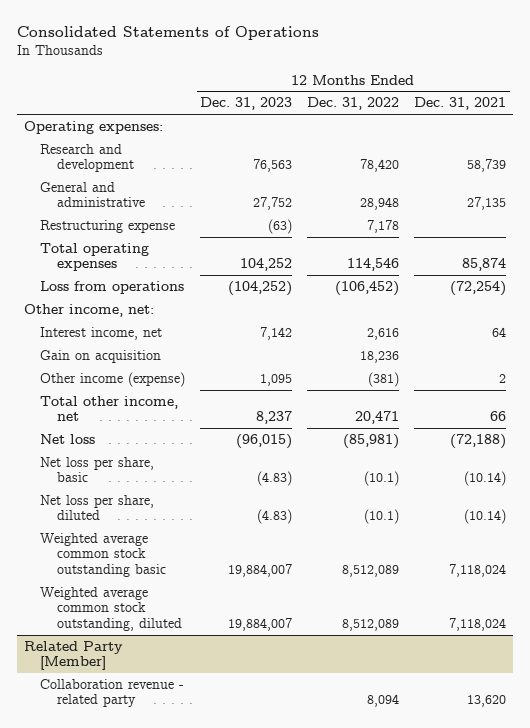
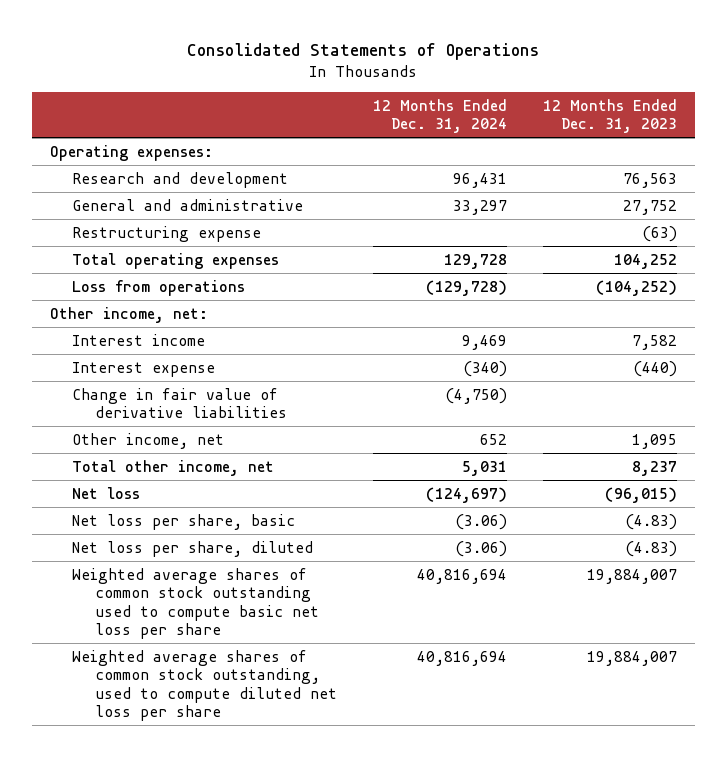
- | 12 Months Ended Dec. 31, 2023 | 12 Months Ended Dec. 31, 2022 | 12 Months Ended Dec. 31, 2021
+ | 12 Months Ended Dec. 31, 2024 | 12 Months Ended Dec. 31, 2023
- Interest income, net | 7,142 | 2,616 | 64
- Gain on acquisition | | 18,236 |
- Other income (expense) | 1,095 | (381) | 2
+ Interest income | 9,469 | 7,582
+ Interest expense | (340) | (440)
+ Change in fair value of derivative liabilities | (4,750) |
+ Other income, net | 652 | 1,095
- Weighted average common stock outstanding basic | 19,884,007 | 8,512,089 | 7,118,024
- Weighted average common stock outstanding, diluted | 19,884,007 | 8,512,089 | 7,118,024
- Related Party [Member]
- Collaboration revenue - related party | | 8,094 | 13,620
+ Weighted average shares of common stock outstanding used to compute basic net loss per share | 40,816,694 | 19,884,007
+ Weighted average shares of common stock outstanding, used to compute diluted net loss per share | 40,816,694 | 19,884,007

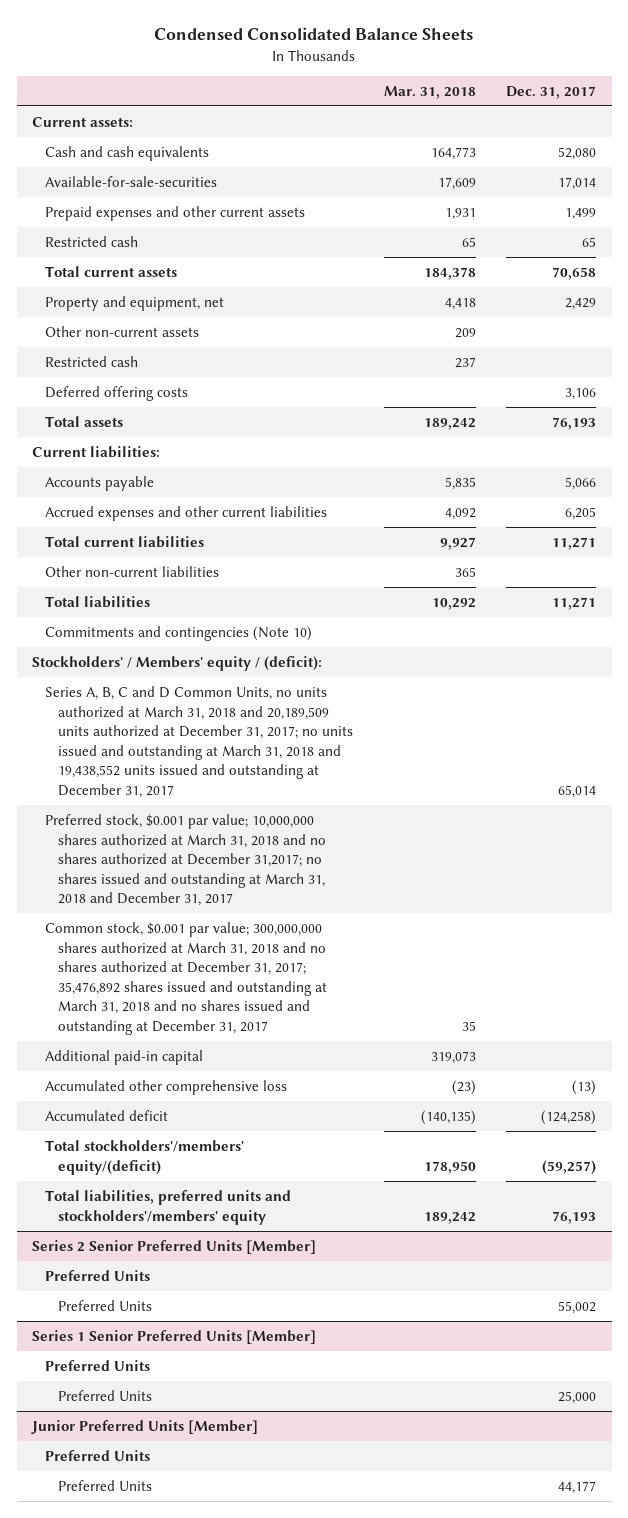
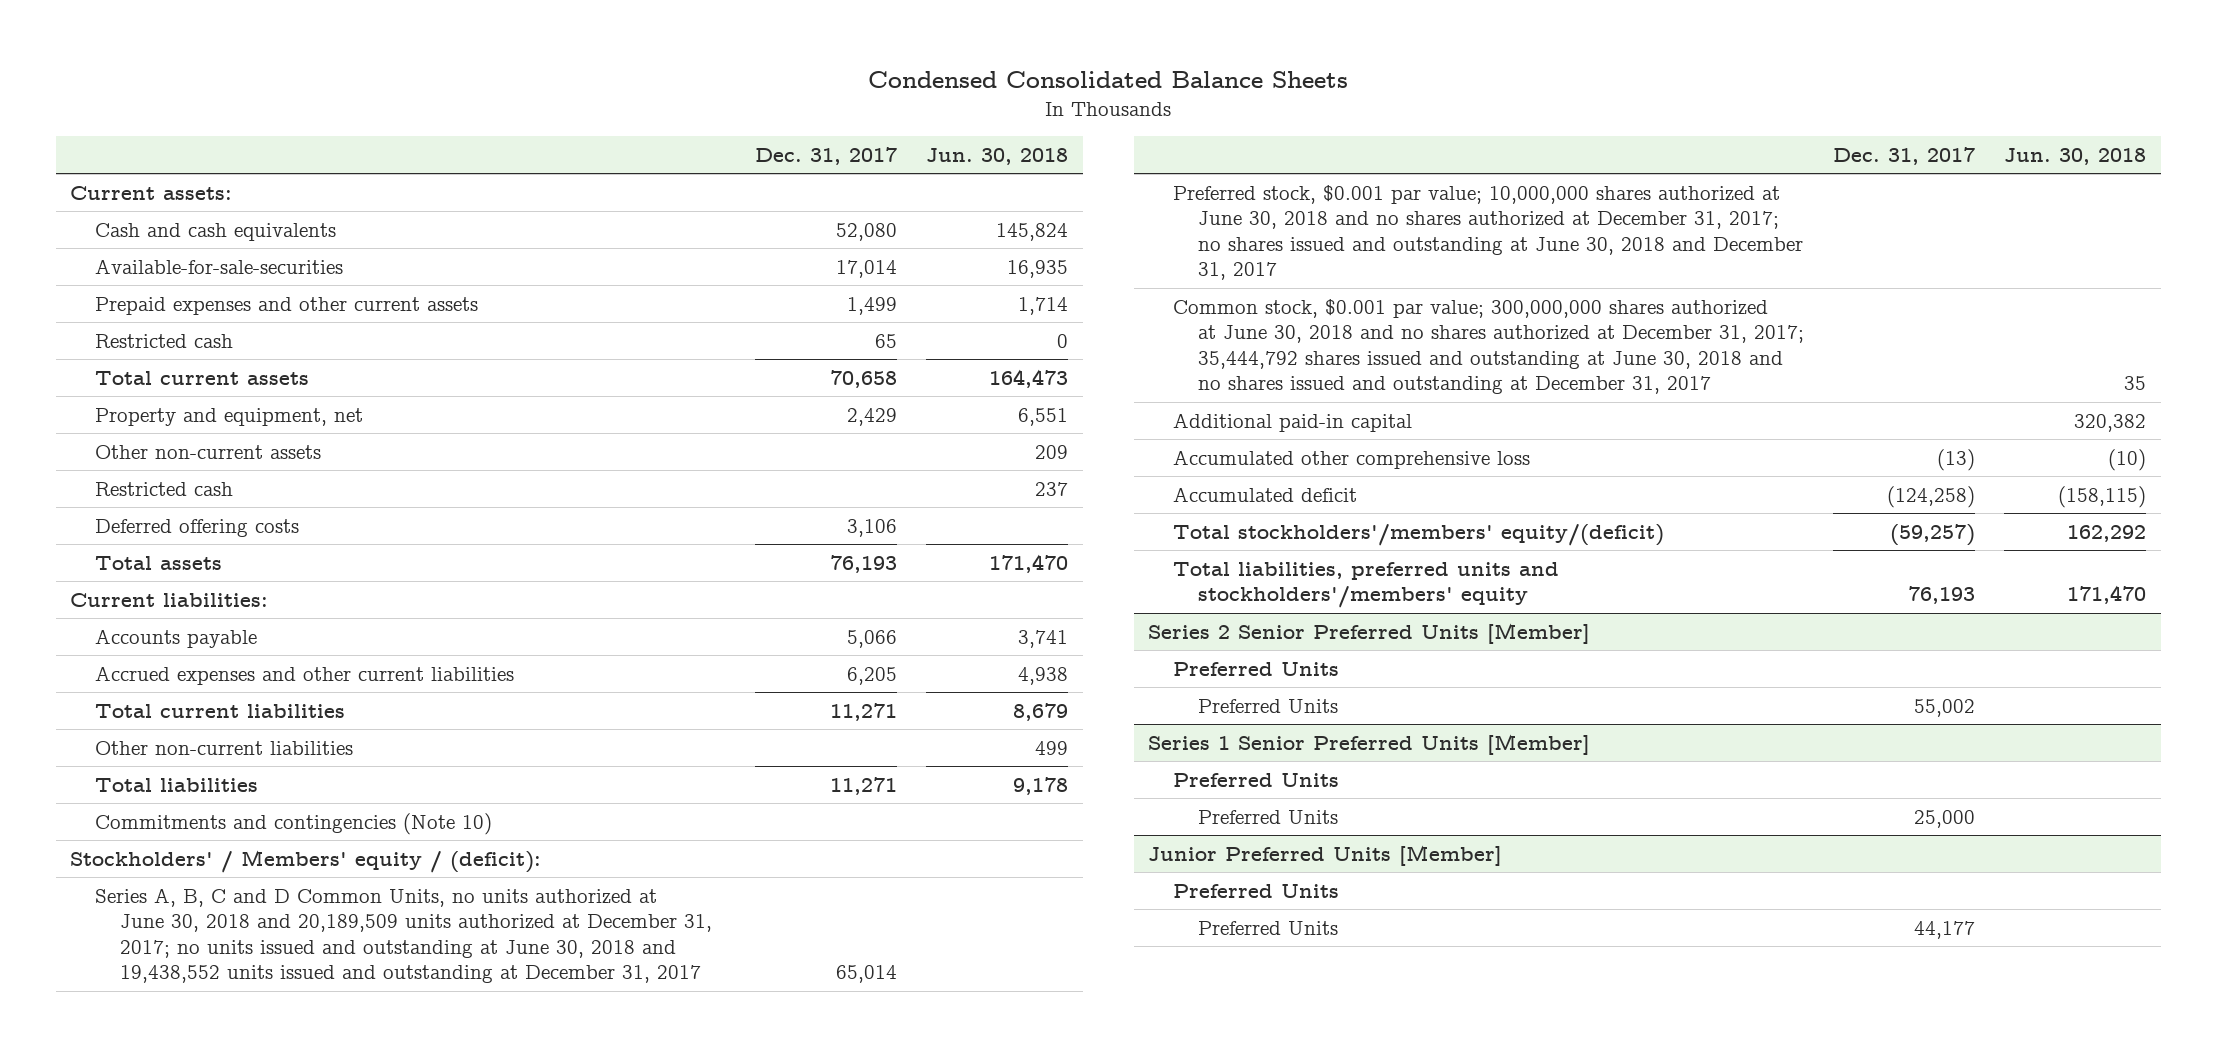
- | Mar. 31, 2018 | Dec. 31, 2017
+ | Dec. 31, 2017 | Jun. 30, 2018
- Series A, B, C and D Common Units, no units authorized at March 31, 2018 and 20,189,509 units authorized at December 31, 2017; no units issued and outstanding at March 31, 2018 and 19,438,552 units issued and outstanding at December 31, 2017 | | 65,014
- Preferred stock, $0.001 par value; 10,000,000 shares authorized at March 31, 2018 and no shares authorized at December 31,2017; no shares issued and outstanding at March 31, 2018 and December 31, 2017
- Common stock, $0.001 par value; 300,000,000 shares authorized at March 31, 2018 and no shares authorized at December 31, 2017; 35,476,892 shares issued and outstanding at March 31, 2018 and no shares issued and outstanding at December 31, 2017 | 35 |
+ Series A, B, C and D Common Units, no units authorized at June 30, 2018 and 20,189,509 units authorized at December 31, 2017; no units issued and outstanding at June 30, 2018 and 19,438,552 units issued and outstanding at December 31, 2017 | 65,014 |
+ Preferred stock, $0.001 par value; 10,000,000 shares authorized at June 30, 2018 and no shares authorized at December 31, 2017; no shares issued and outstanding at June 30, 2018 and December 31, 2017
+ Common stock, $0.001 par value; 300,000,000 shares authorized at June 30, 2018 and no shares authorized at December 31, 2017; 35,444,792 shares issued and outstanding at June 30, 2018 and no shares issued and outstanding at December 31, 2017 | | 35

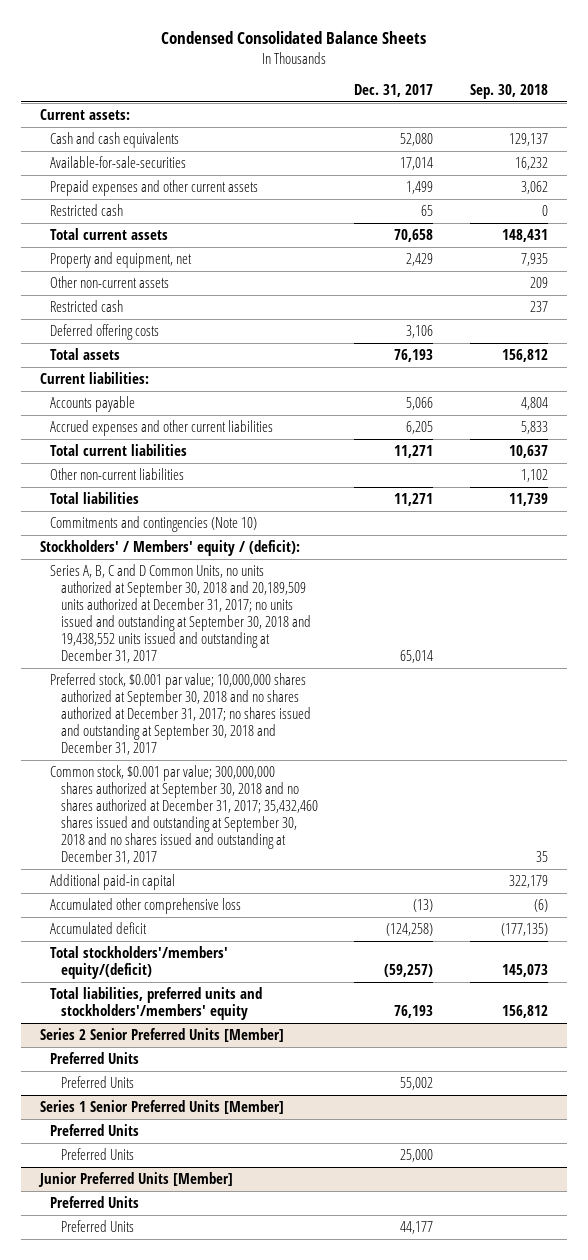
- | Dec. 31, 2017 | Jun. 30, 2018
+ | Dec. 31, 2017 | Sep. 30, 2018
- Series A, B, C and D Common Units, no units authorized at June 30, 2018 and 20,189,509 units authorized at December 31, 2017; no units issued and outstanding at June 30, 2018 and 19,438,552 units issued and outstanding at December 31, 2017 | 65,014 |
- Preferred stock, $0.001 par value; 10,000,000 shares authorized at June 30, 2018 and no shares authorized at December 31, 2017; no shares issued and outstanding at June 30, 2018 and December 31, 2017
- Common stock, $0.001 par value; 300,000,000 shares authorized at June 30, 2018 and no shares authorized at December 31, 2017; 35,444,792 shares issued and outstanding at June 30, 2018 and no shares issued and outstanding at December 31, 2017 | | 35
+ Series A, B, C and D Common Units, no units authorized at September 30, 2018 and 20,189,509 units authorized at December 31, 2017; no units issued and outstanding at September 30, 2018 and 19,438,552 units issued and outstanding at December 31, 2017 | 65,014 |
+ Preferred stock, $0.001 par value; 10,000,000 shares authorized at September 30, 2018 and no shares authorized at December 31, 2017; no shares issued and outstanding at September 30, 2018 and December 31, 2017
+ Common stock, $0.001 par value; 300,000,000 shares authorized at September 30, 2018 and no shares authorized at December 31, 2017; 35,432,460 shares issued and outstanding at September 30, 2018 and no shares issued and outstanding at December 31, 2017 | | 35

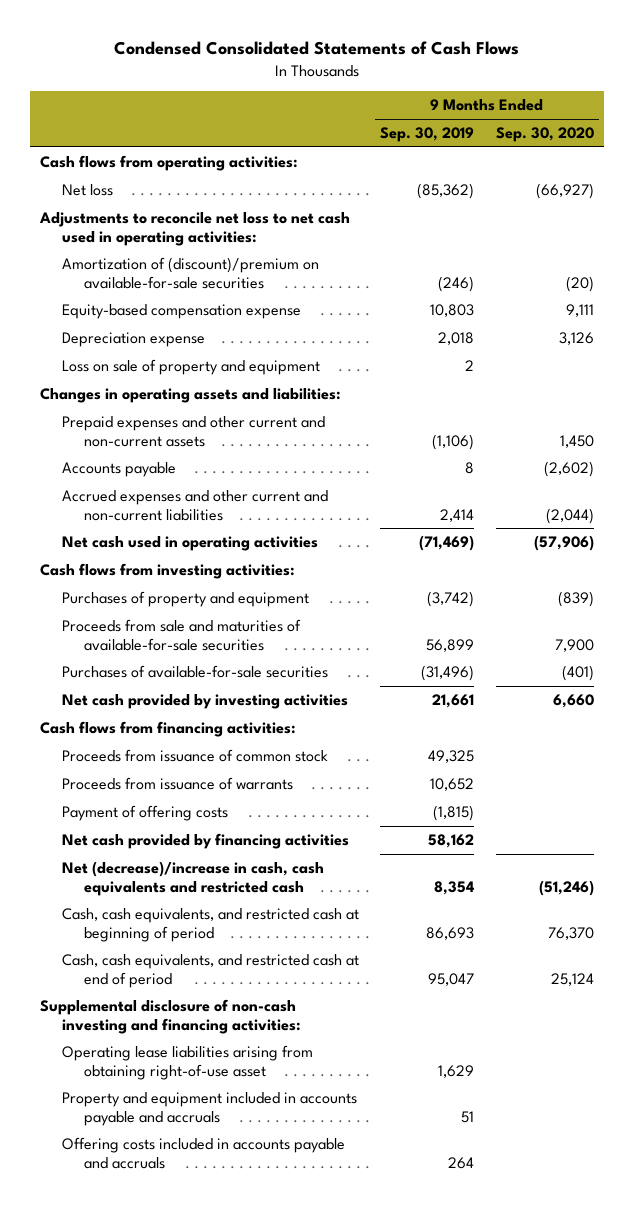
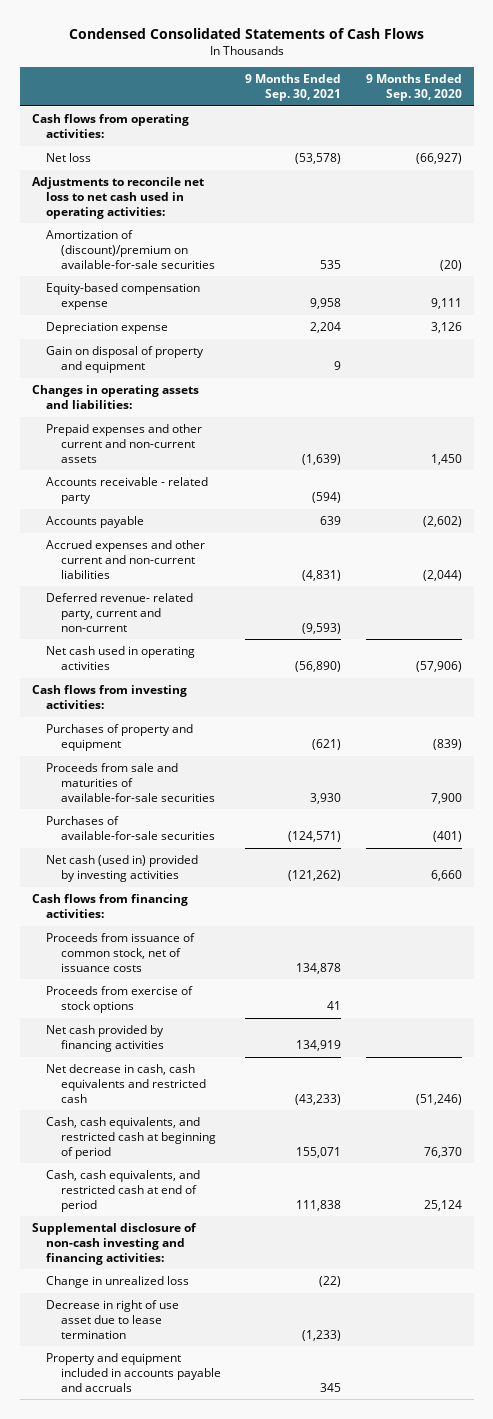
- | 9 Months Ended Sep. 30, 2019 | 9 Months Ended Sep. 30, 2020
+ | 9 Months Ended Sep. 30, 2021 | 9 Months Ended Sep. 30, 2020
- Loss on sale of property and equipment | 2 |
+ Gain on disposal of property and equipment | 9 |
+ Accounts receivable - related party | (594) |
+ Deferred revenue- related party, current and non-current | (9,593) |
- Net cash provided by investing activities | 21,661 | 6,660
+ Net cash (used in) provided by investing activities | (121,262) | 6,660
- Proceeds from issuance of common stock | 49,325 |
- Proceeds from issuance of warrants | 10,652 |
- Payment of offering costs | (1,815) |
+ Proceeds from issuance of common stock, net of issuance costs | 134,878 |
+ Proceeds from exercise of stock options | 41 |
- Net (decrease)/increase in cash, cash equivalents and restricted cash | 8,354 | (51,246)
+ Net decrease in cash, cash equivalents and restricted cash | (43,233) | (51,246)
- Operating lease liabilities arising from obtaining right-of-use asset | 1,629 |
+ Change in unrealized loss | (22) |
+ Decrease in right of use asset due to lease termination | (1,233) |
- Offering costs included in accounts payable and accruals | 264 |

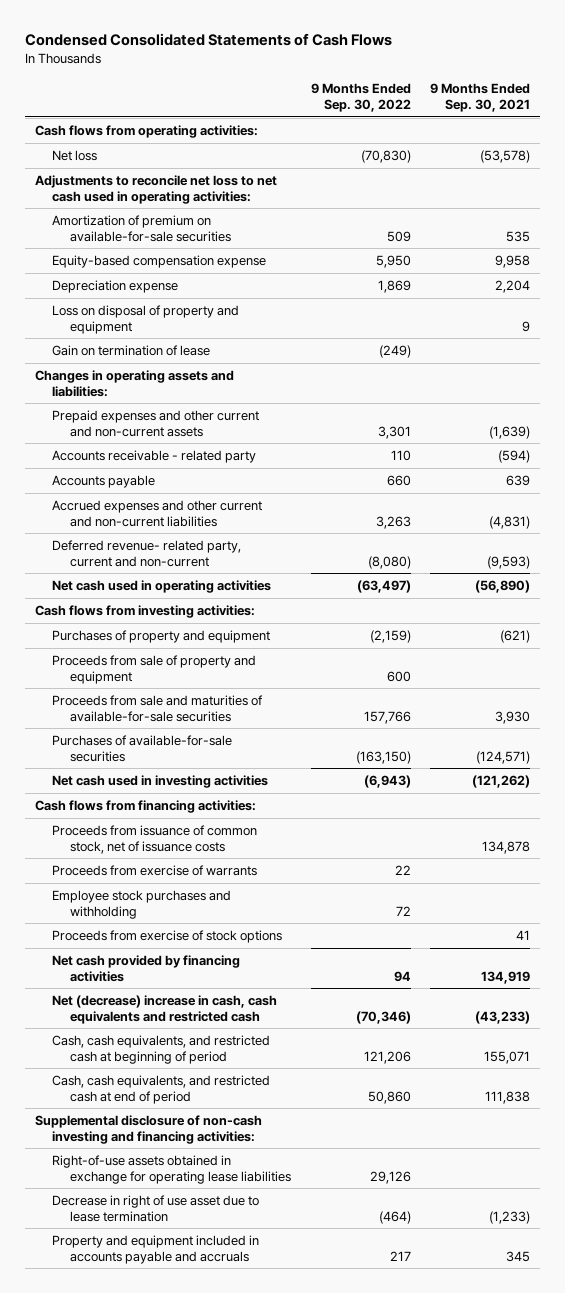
- | 9 Months Ended Sep. 30, 2021 | 9 Months Ended Sep. 30, 2020
+ | 9 Months Ended Sep. 30, 2022 | 9 Months Ended Sep. 30, 2021
- Amortization of (discount)/premium on available-for-sale securities | 535 | (20)
+ Amortization of premium on available-for-sale securities | 509 | 535
- Gain on disposal of property and equipment | 9 |
+ Loss on disposal of property and equipment | | 9
+ Gain on termination of lease | (249) |
+ Proceeds from sale of property and equipment | 600 |
- Net cash (used in) provided by investing activities | (121,262) | 6,660
+ Net cash used in investing activities | (6,943) | (121,262)
+ Proceeds from exercise of warrants | 22 |
+ Employee stock purchases and withholding | 72 |
- Net decrease in cash, cash equivalents and restricted cash | (43,233) | (51,246)
+ Net (decrease) increase in cash, cash equivalents and restricted cash | (70,346) | (43,233)
- Change in unrealized loss | (22) |
+ Right-of-use assets obtained in exchange for operating lease liabilities | 29,126 |

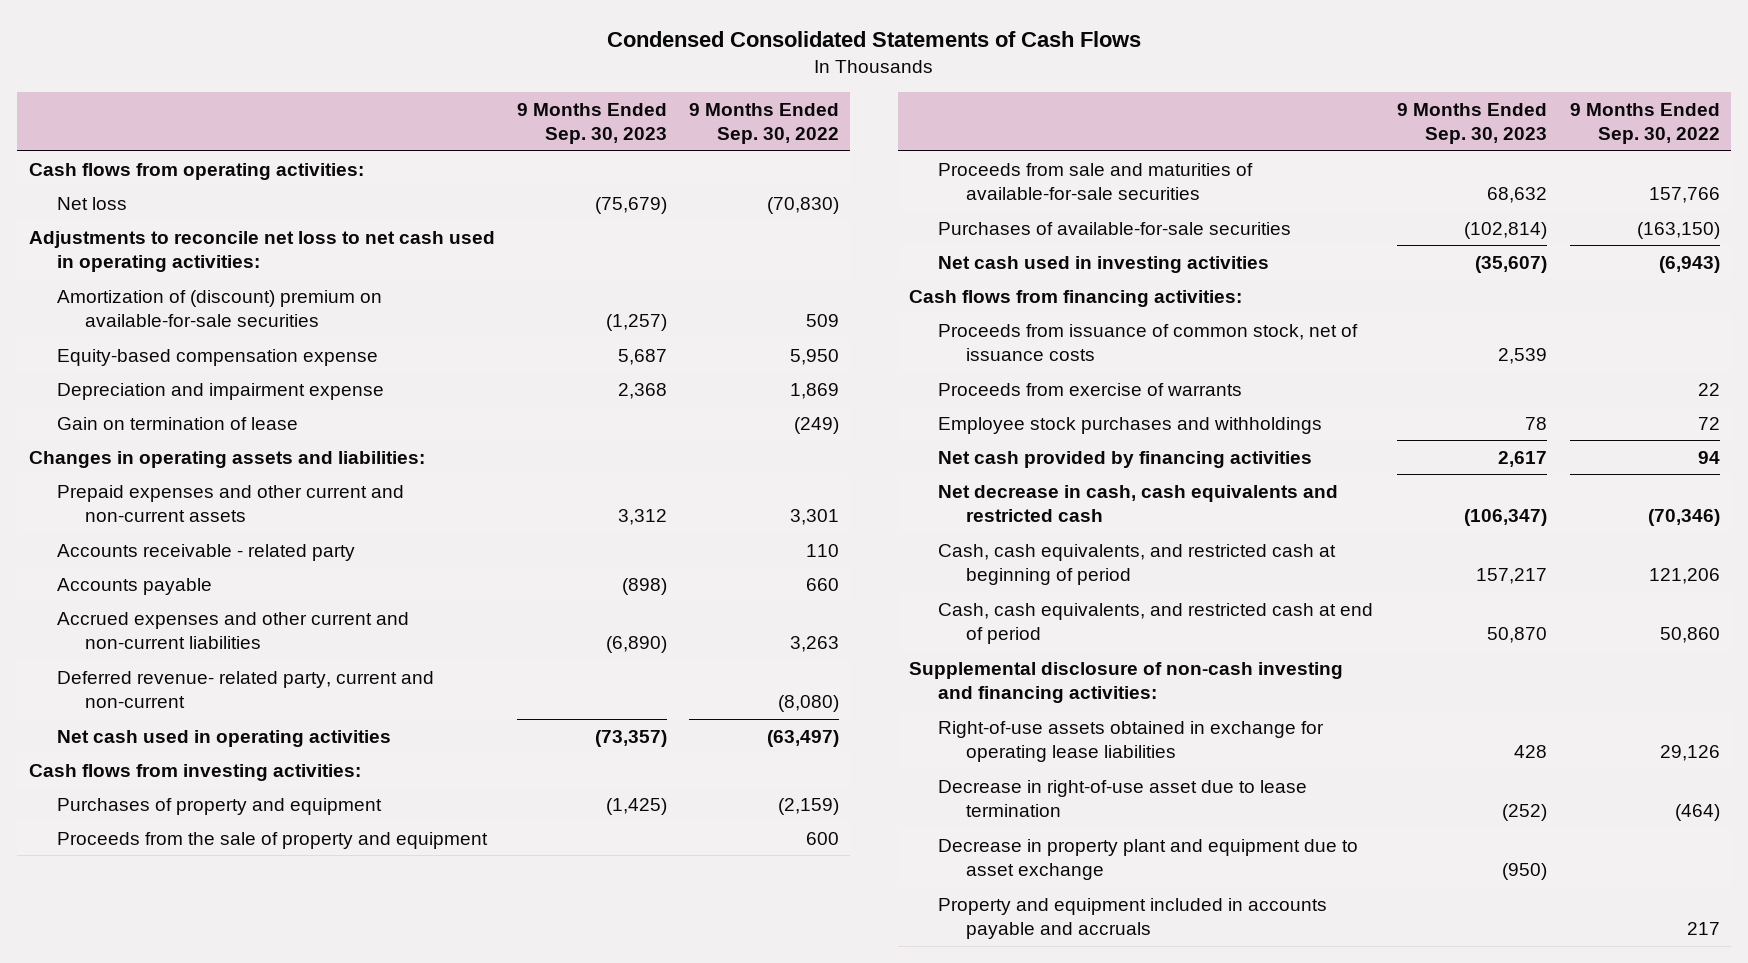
- | 9 Months Ended Sep. 30, 2022 | 9 Months Ended Sep. 30, 2021
+ | 9 Months Ended Sep. 30, 2023 | 9 Months Ended Sep. 30, 2022
- Amortization of premium on available-for-sale securities | 509 | 535
+ Amortization of (discount) premium on available-for-sale securities | (1,257) | 509
- Depreciation expense | 1,869 | 2,204
- Loss on disposal of property and equipment | | 9
+ Depreciation and impairment expense | 2,368 | 1,869
- Proceeds from sale of property and equipment | 600 |
+ Proceeds from the sale of property and equipment | | 600
- Employee stock purchases and withholding | 72 |
- Proceeds from exercise of stock options | | 41
+ Employee stock purchases and withholdings | 78 | 72
- Net (decrease) increase in cash, cash equivalents and restricted cash | (70,346) | (43,233)
+ Net decrease in cash, cash equivalents and restricted cash | (106,347) | (70,346)
- Decrease in right of use asset due to lease termination | (464) | (1,233)
+ Decrease in right-of-use asset due to lease termination | (252) | (464)
+ Decrease in property plant and equipment due to asset exchange | (950) |

